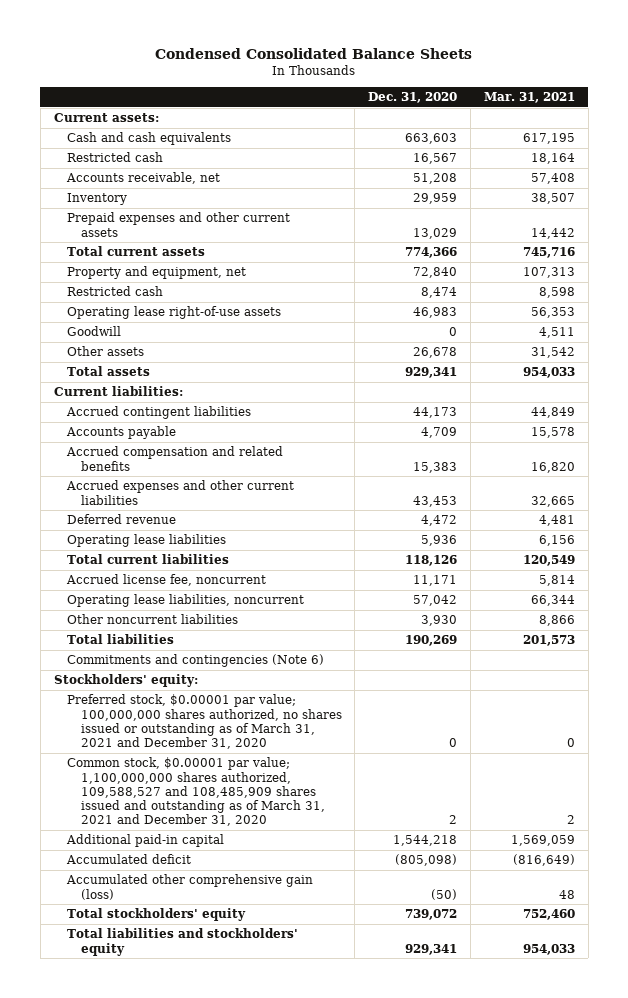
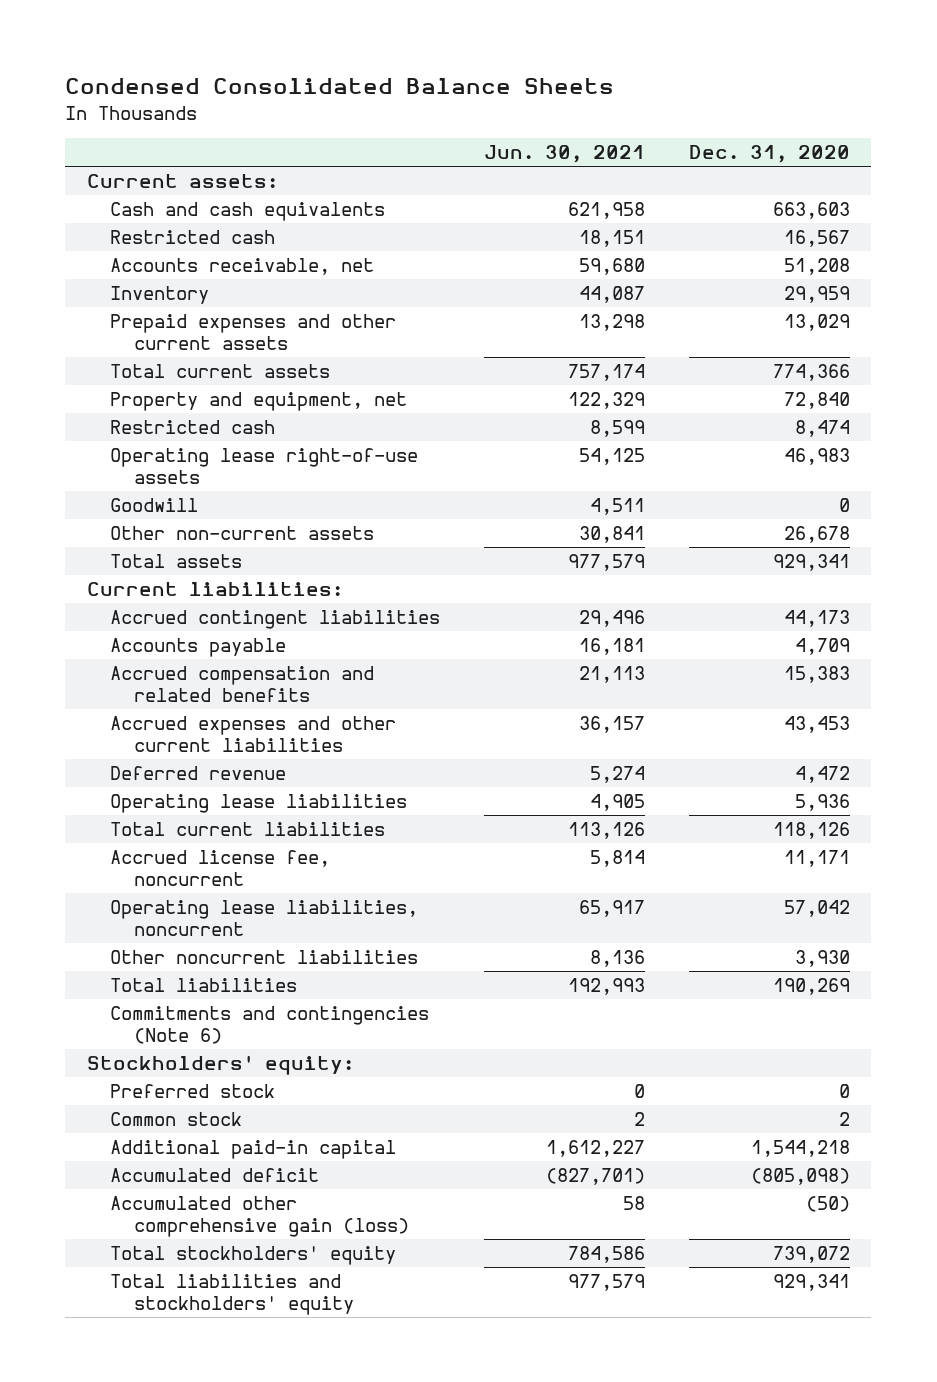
- | Dec. 31, 2020 | Mar. 31, 2021
+ | Jun. 30, 2021 | Dec. 31, 2020
- Other assets | 26,678 | 31,542
+ Other non-current assets | 30,841 | 26,678
- Preferred stock, $0.00001 par value; 100,000,000 shares authorized, no shares issued or outstanding as of March 31, 2021 and December 31, 2020 | 0 | 0
- Common stock, $0.00001 par value; 1,100,000,000 shares authorized, 109,588,527 and 108,485,909 shares issued and outstanding as of March 31, 2021 and December 31, 2020 | 2 | 2
+ Preferred stock | 0 | 0
+ Common stock | 2 | 2

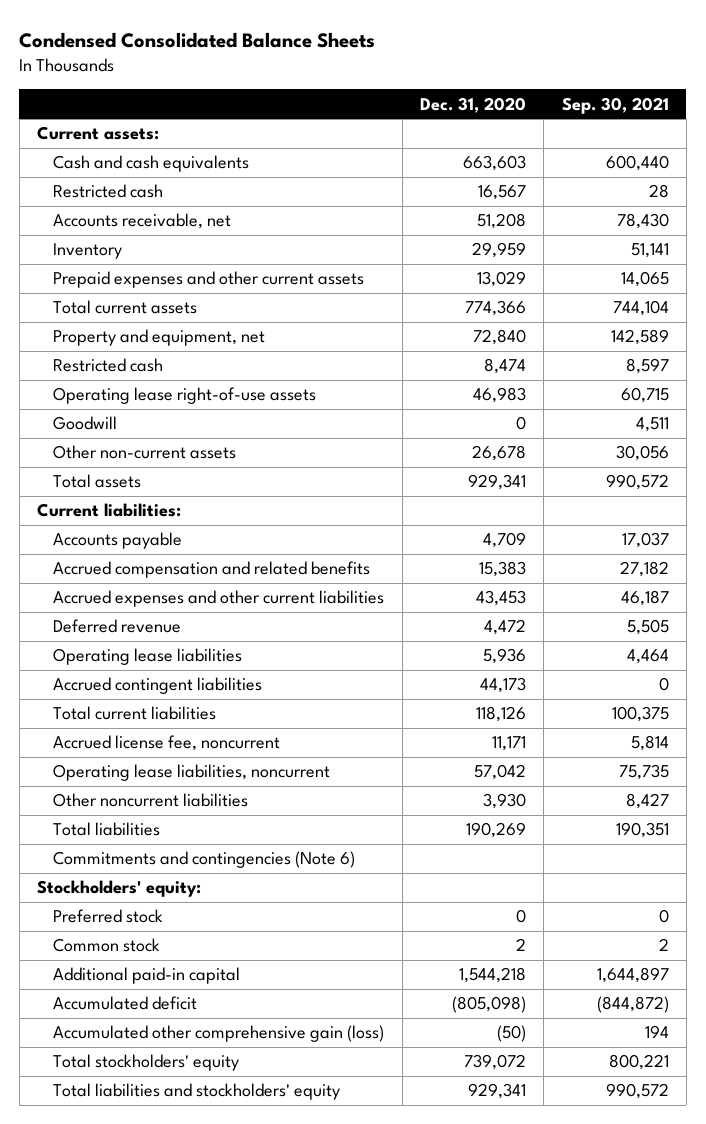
- | Jun. 30, 2021 | Dec. 31, 2020
+ | Dec. 31, 2020 | Sep. 30, 2021
moved down: Accrued contingent liabilities | 44,173 | 0

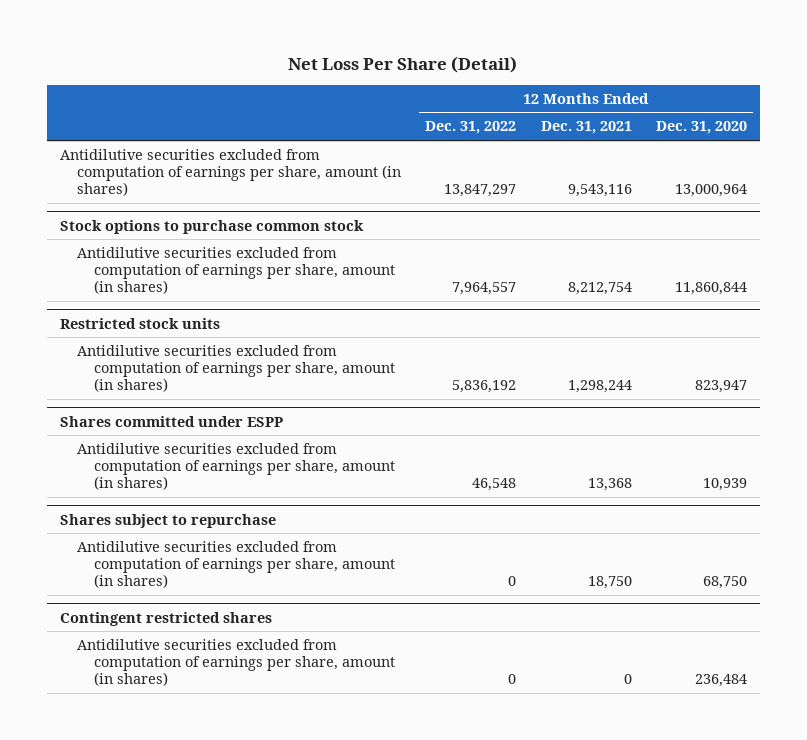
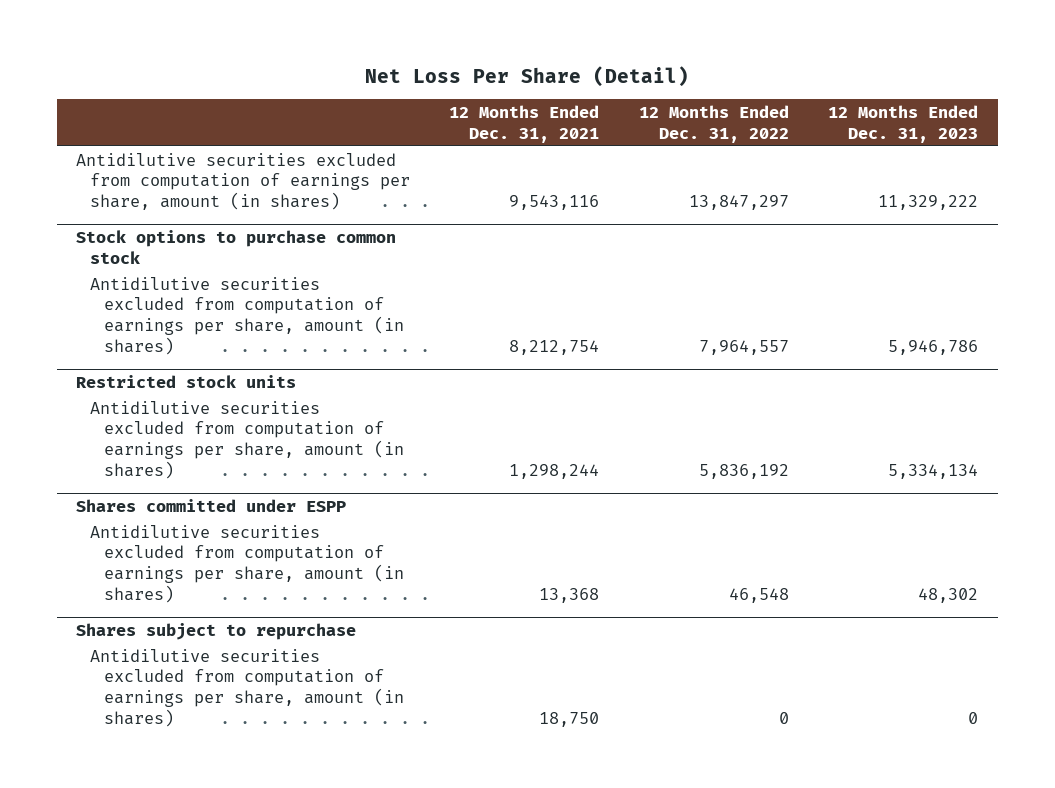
- | 12 Months Ended Dec. 31, 2022 | 12 Months Ended Dec. 31, 2021 | 12 Months Ended Dec. 31, 2020
+ | 12 Months Ended Dec. 31, 2021 | 12 Months Ended Dec. 31, 2022 | 12 Months Ended Dec. 31, 2023
- Contingent restricted shares
- Antidilutive securities excluded from computation of earnings per share, amount (in shares) | 0 | 0 | 236,484

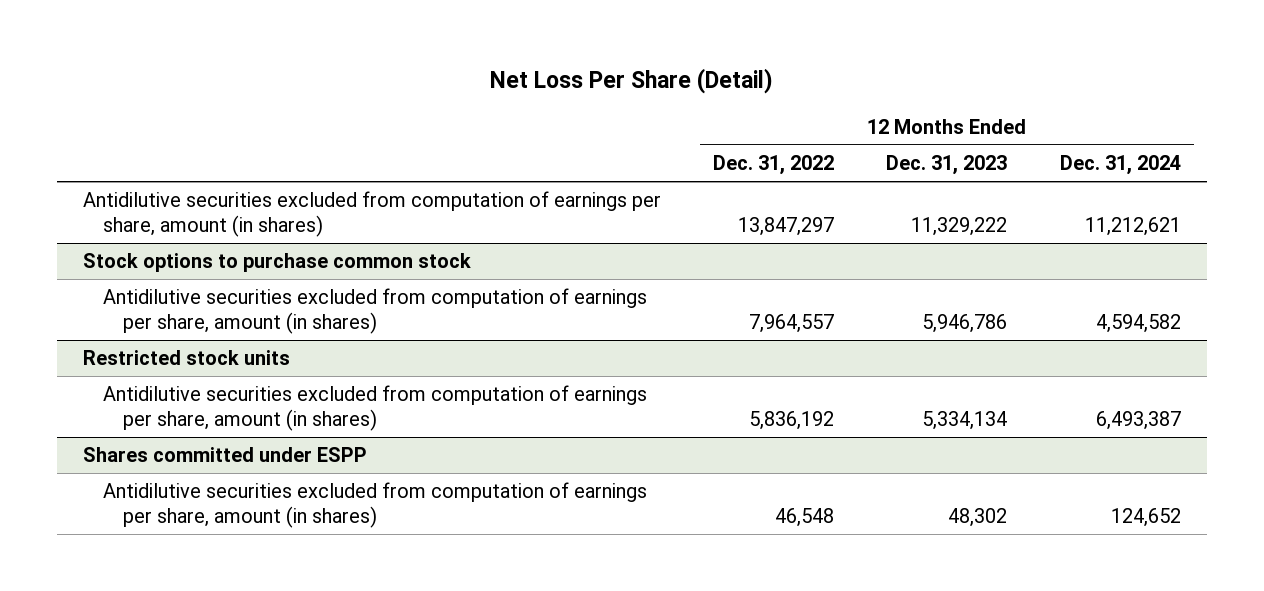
- | 12 Months Ended Dec. 31, 2021 | 12 Months Ended Dec. 31, 2022 | 12 Months Ended Dec. 31, 2023
+ | 12 Months Ended Dec. 31, 2022 | 12 Months Ended Dec. 31, 2023 | 12 Months Ended Dec. 31, 2024
- Shares subject to repurchase
- Antidilutive securities excluded from computation of earnings per share, amount (in shares) | 18,750 | 0 | 0

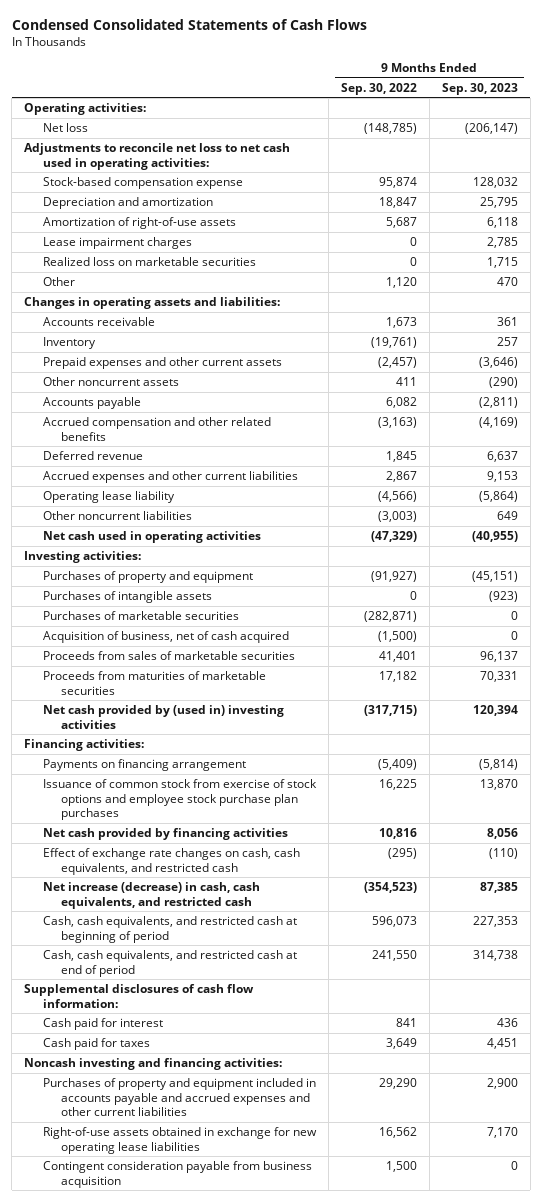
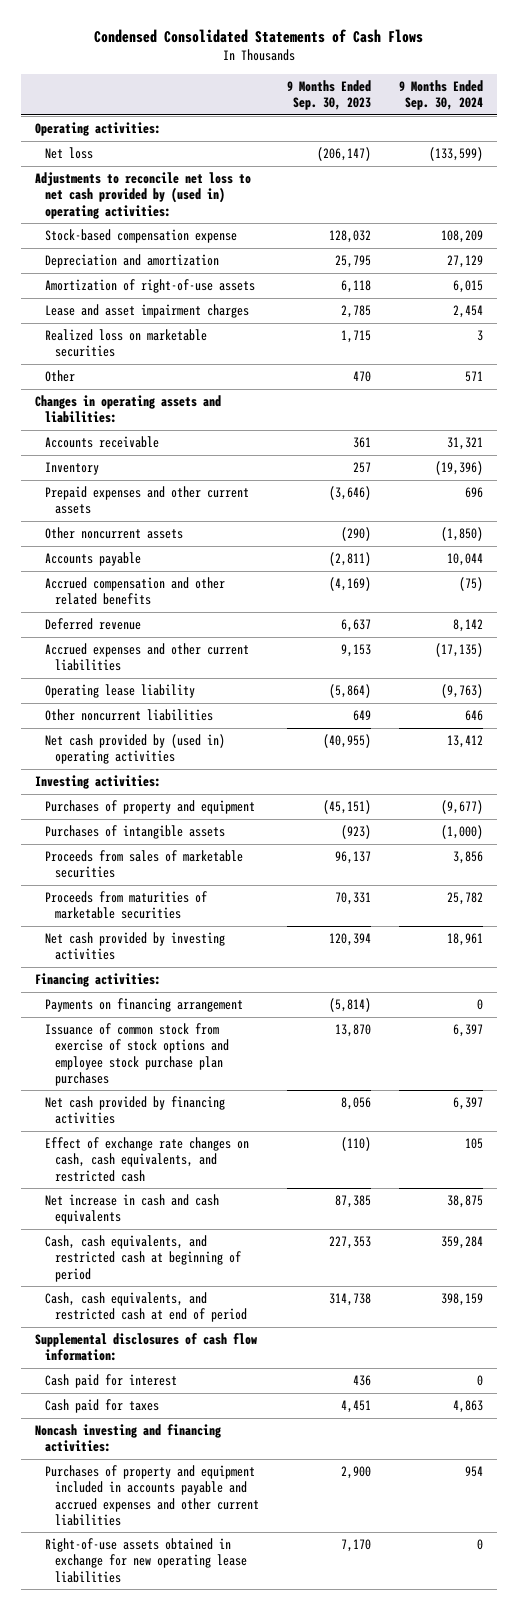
- | 9 Months Ended Sep. 30, 2022 | 9 Months Ended Sep. 30, 2023
+ | 9 Months Ended Sep. 30, 2023 | 9 Months Ended Sep. 30, 2024
- Adjustments to reconcile net loss to net cash used in operating activities:
+ Adjustments to reconcile net loss to net cash provided by (used in) operating activities:
- Lease impairment charges | 0 | 2,785
+ Lease and asset impairment charges | 2,785 | 2,454
- Net cash used in operating activities | (47,329) | (40,955)
+ Net cash provided by (used in) operating activities | (40,955) | 13,412
- Purchases of marketable securities | (282,871) | 0
- Acquisition of business, net of cash acquired | (1,500) | 0
- Net cash provided by (used in) investing activities | (317,715) | 120,394
+ Net cash provided by investing activities | 120,394 | 18,961
- Net increase (decrease) in cash, cash equivalents, and restricted cash | (354,523) | 87,385
+ Net increase in cash and cash equivalents | 87,385 | 38,875
- Contingent consideration payable from business acquisition | 1,500 | 0

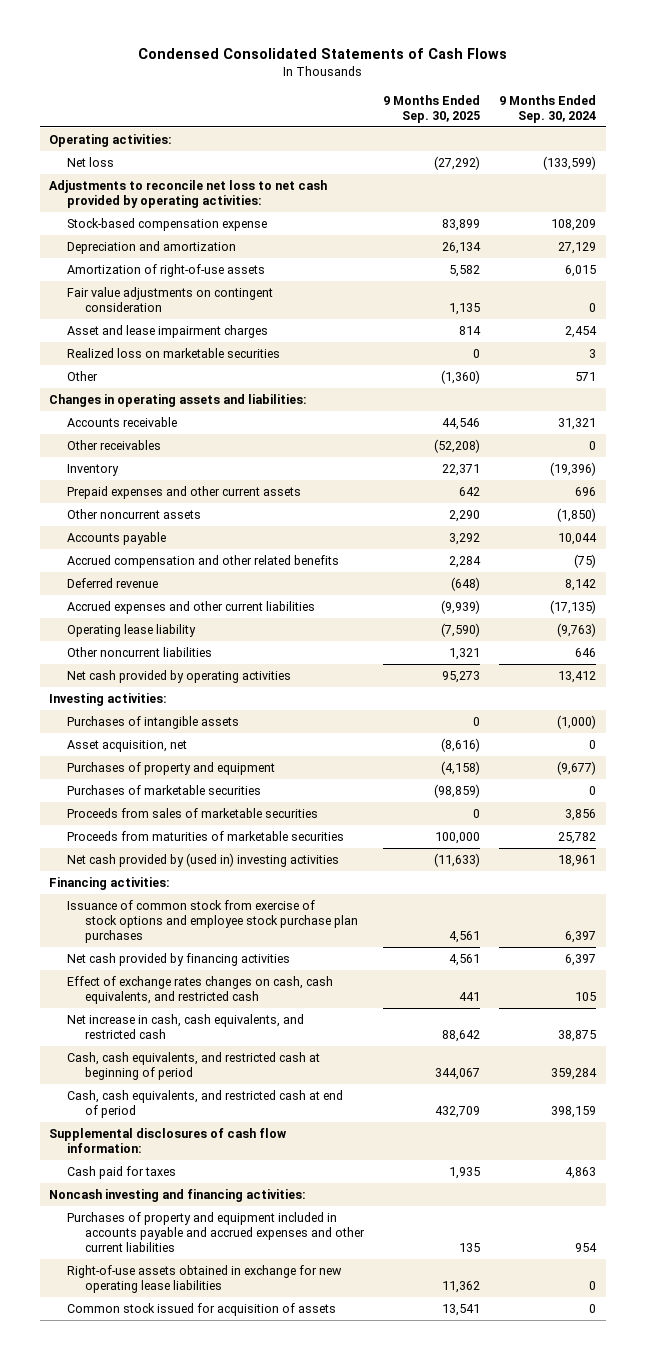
- | 9 Months Ended Sep. 30, 2023 | 9 Months Ended Sep. 30, 2024
+ | 9 Months Ended Sep. 30, 2025 | 9 Months Ended Sep. 30, 2024
- Adjustments to reconcile net loss to net cash provided by (used in) operating activities:
+ Adjustments to reconcile net loss to net cash provided by operating activities:
- Lease and asset impairment charges | 2,785 | 2,454
+ Fair value adjustments on contingent consideration | 1,135 | 0
+ Asset and lease impairment charges | 814 | 2,454
+ Other receivables | (52,208) | 0
- Net cash provided by (used in) operating activities | (40,955) | 13,412
+ Net cash provided by operating activities | 95,273 | 13,412
+ Asset acquisition, net | (8,616) | 0
moved down: Purchases of property and equipment | (4,158) | (9,677)
+ Purchases of marketable securities | (98,859) | 0
- Net cash provided by investing activities | 120,394 | 18,961
+ Net cash provided by (used in) investing activities | (11,633) | 18,961
- Payments on financing arrangement | (5,814) | 0
- Effect of exchange rate changes on cash, cash equivalents, and restricted cash | (110) | 105
- Net increase in cash and cash equivalents | 87,385 | 38,875
+ Effect of exchange rates changes on cash, cash equivalents, and restricted cash | 441 | 105
+ Net increase in cash, cash equivalents, and restricted cash | 88,642 | 38,875
- Cash paid for interest | 436 | 0
+ Common stock issued for acquisition of assets | 13,541 | 0

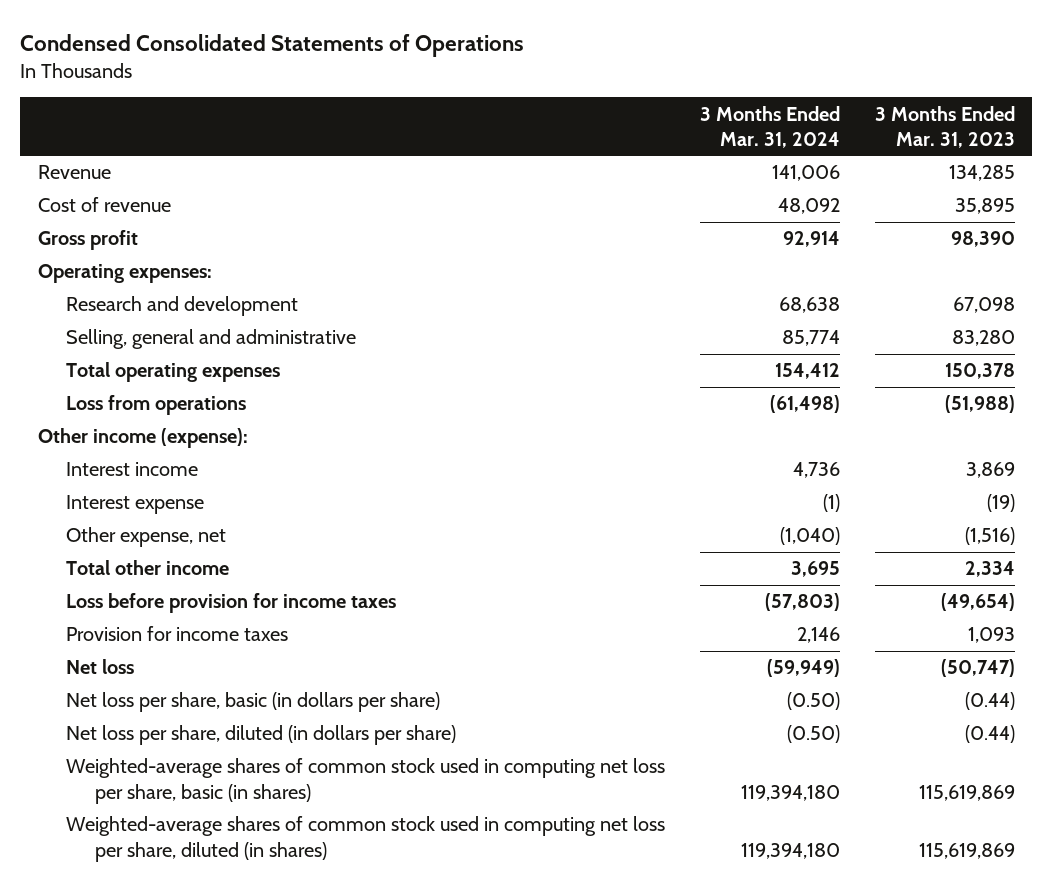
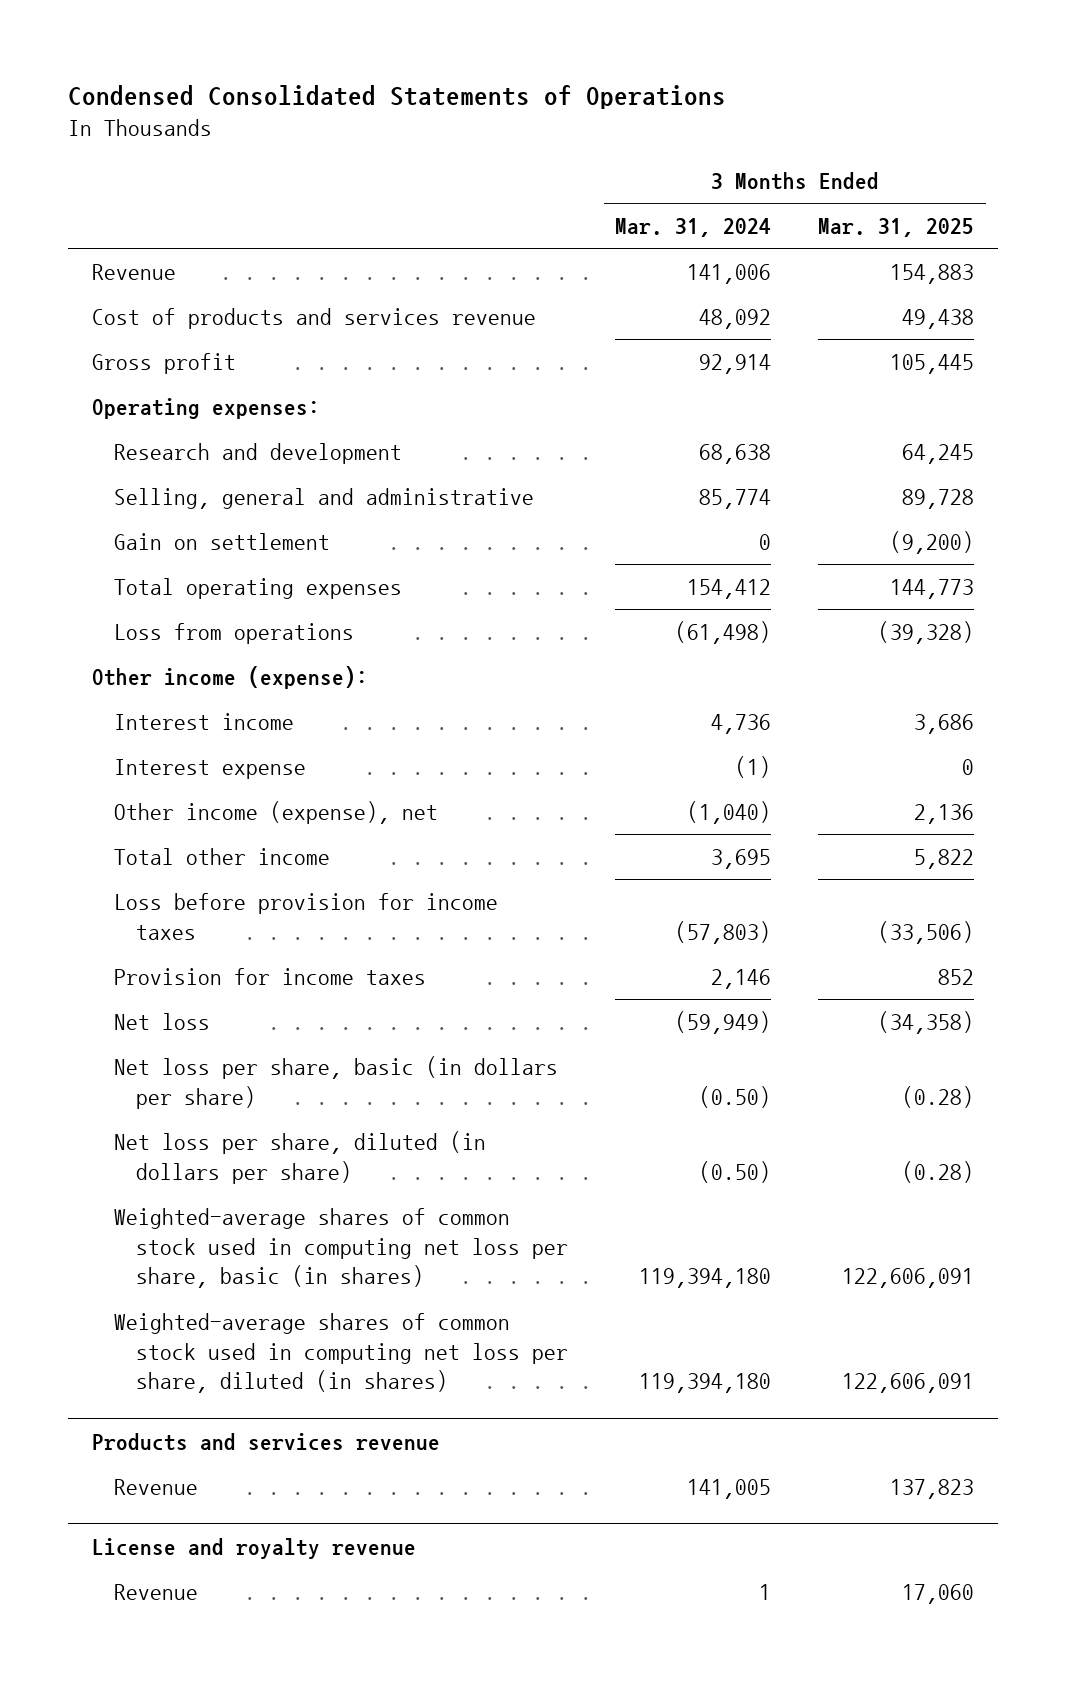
- | 3 Months Ended Mar. 31, 2024 | 3 Months Ended Mar. 31, 2023
+ | 3 Months Ended Mar. 31, 2024 | 3 Months Ended Mar. 31, 2025
- Cost of revenue | 48,092 | 35,895
+ Cost of products and services revenue | 48,092 | 49,438
+ Gain on settlement | 0 | (9,200)
- Other expense, net | (1,040) | (1,516)
+ Other income (expense), net | (1,040) | 2,136
+ Products and services revenue
+ Revenue | 141,005 | 137,823
+ License and royalty revenue
+ Revenue | 1 | 17,060

